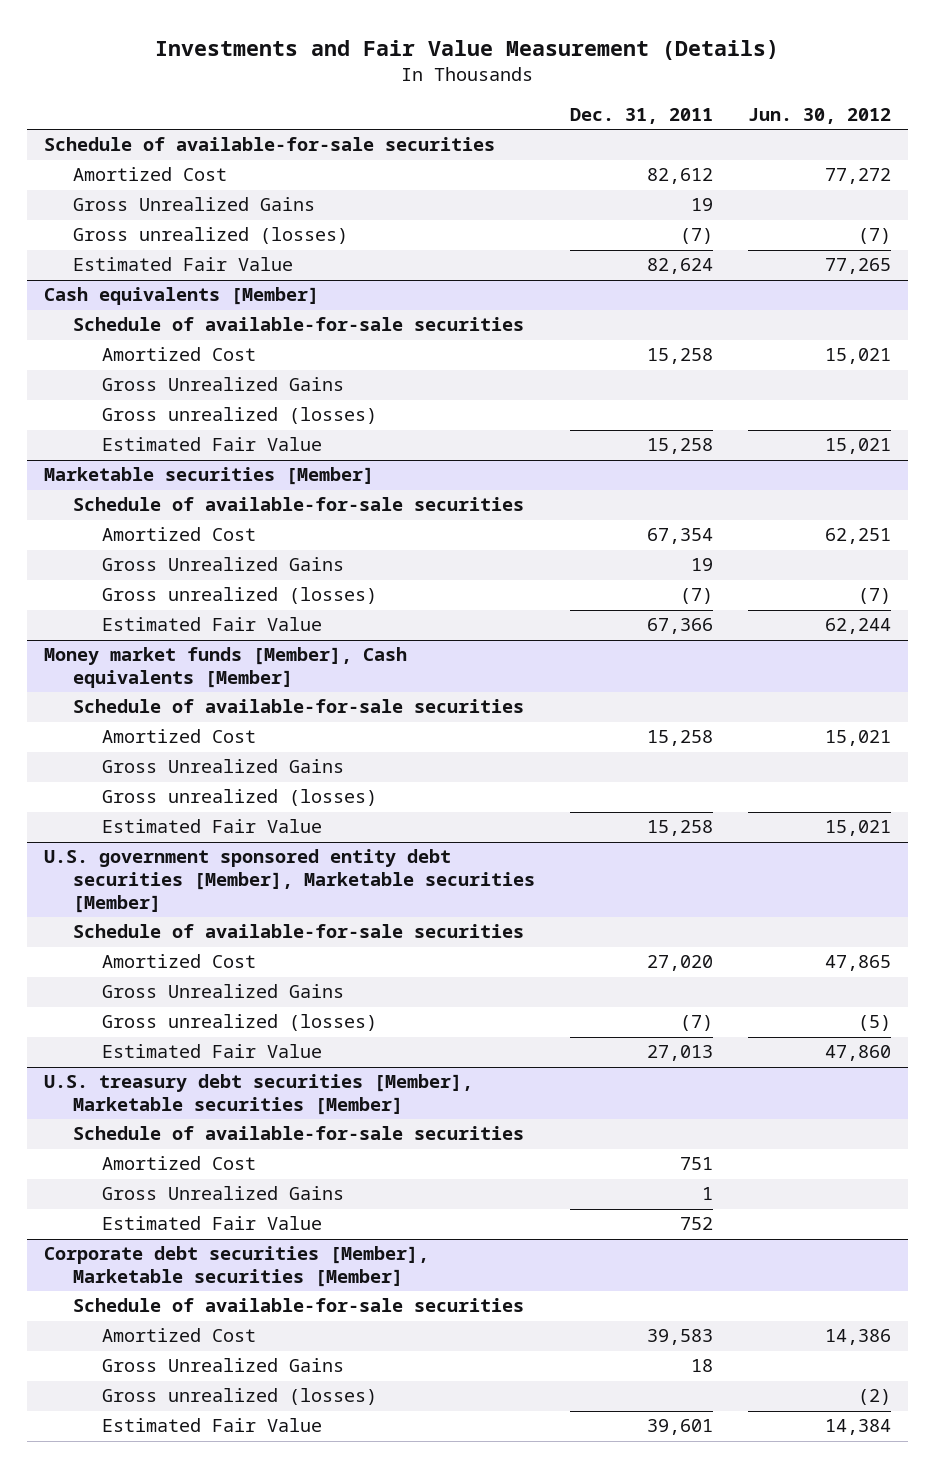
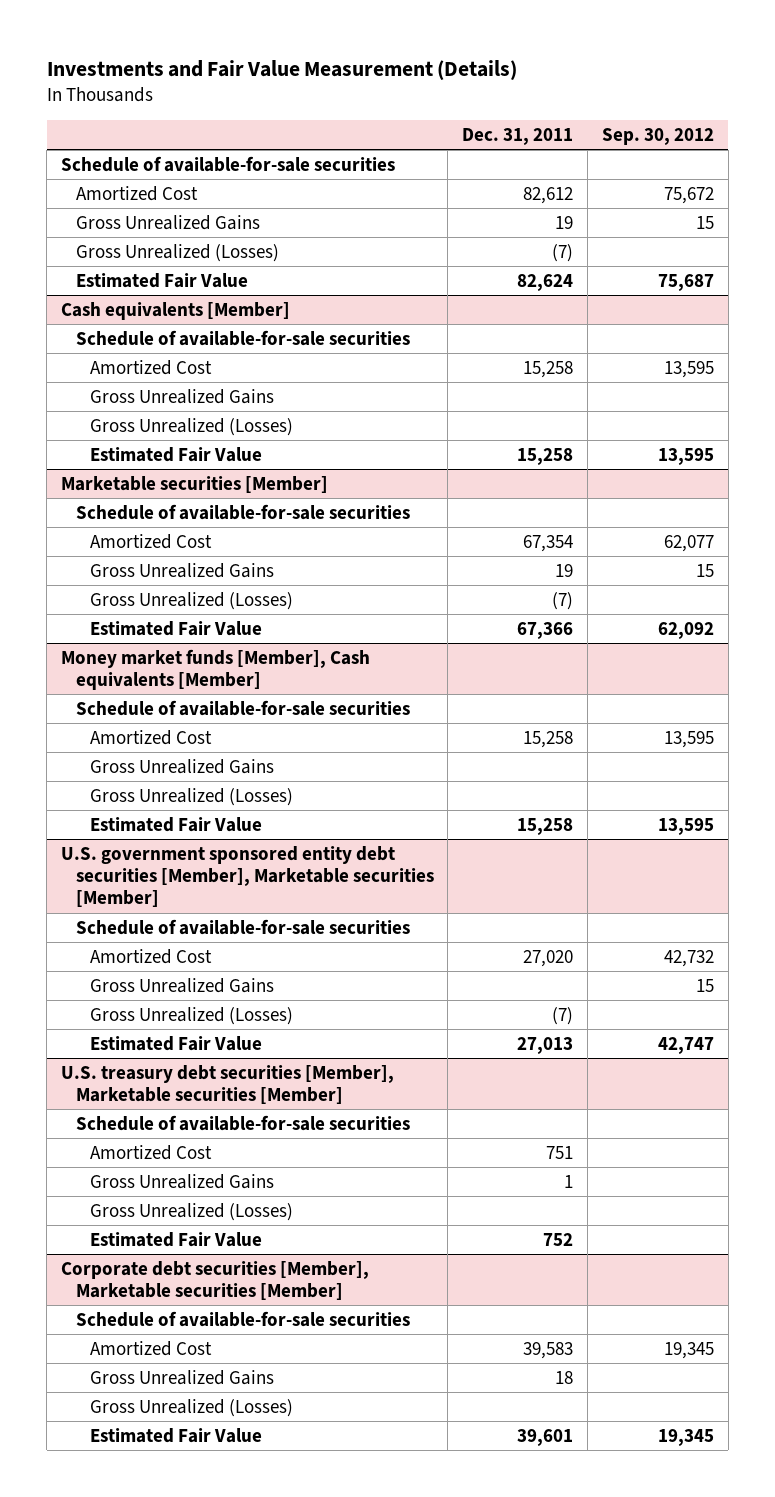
- | Dec. 31, 2011 | Jun. 30, 2012
+ | Dec. 31, 2011 | Sep. 30, 2012
- Gross unrealized (losses) | (7) | (7)
+ Gross Unrealized (Losses) | (7) |
@ Cash equivalents [Member]
- Gross unrealized (losses)
+ Gross Unrealized (Losses)
@ Marketable securities [Member]
- Gross unrealized (losses) | (7) | (7)
+ Gross Unrealized (Losses) | (7) |
@ Money market funds [Member], Cash equivalents [Member]
- Gross unrealized (losses)
+ Gross Unrealized (Losses)
@ U.S. government sponsored entity debt securities [Member], Marketable securities [Member]
- Gross unrealized (losses) | (7) | (5)
+ Gross Unrealized (Losses) | (7) |
@ U.S. treasury debt securities [Member], Marketable securities [Member]
+ Gross Unrealized (Losses)
@ Corporate debt securities [Member], Marketable securities [Member]
- Gross unrealized (losses) | | (2)
+ Gross Unrealized (Losses)

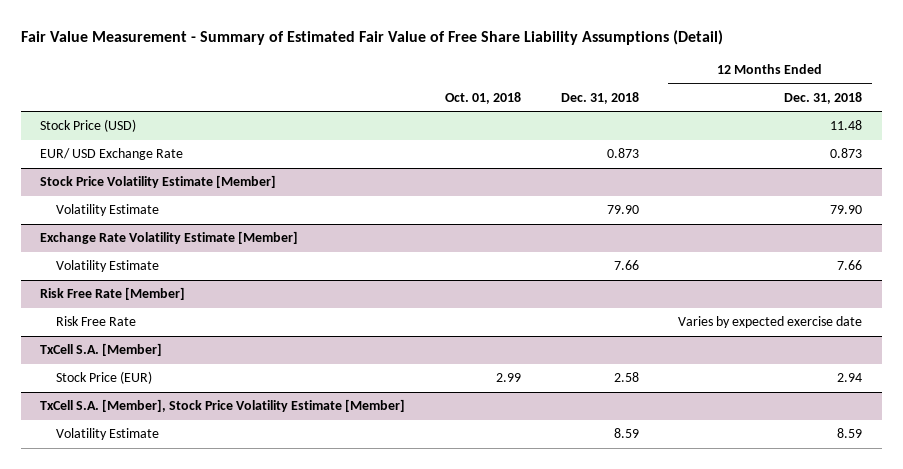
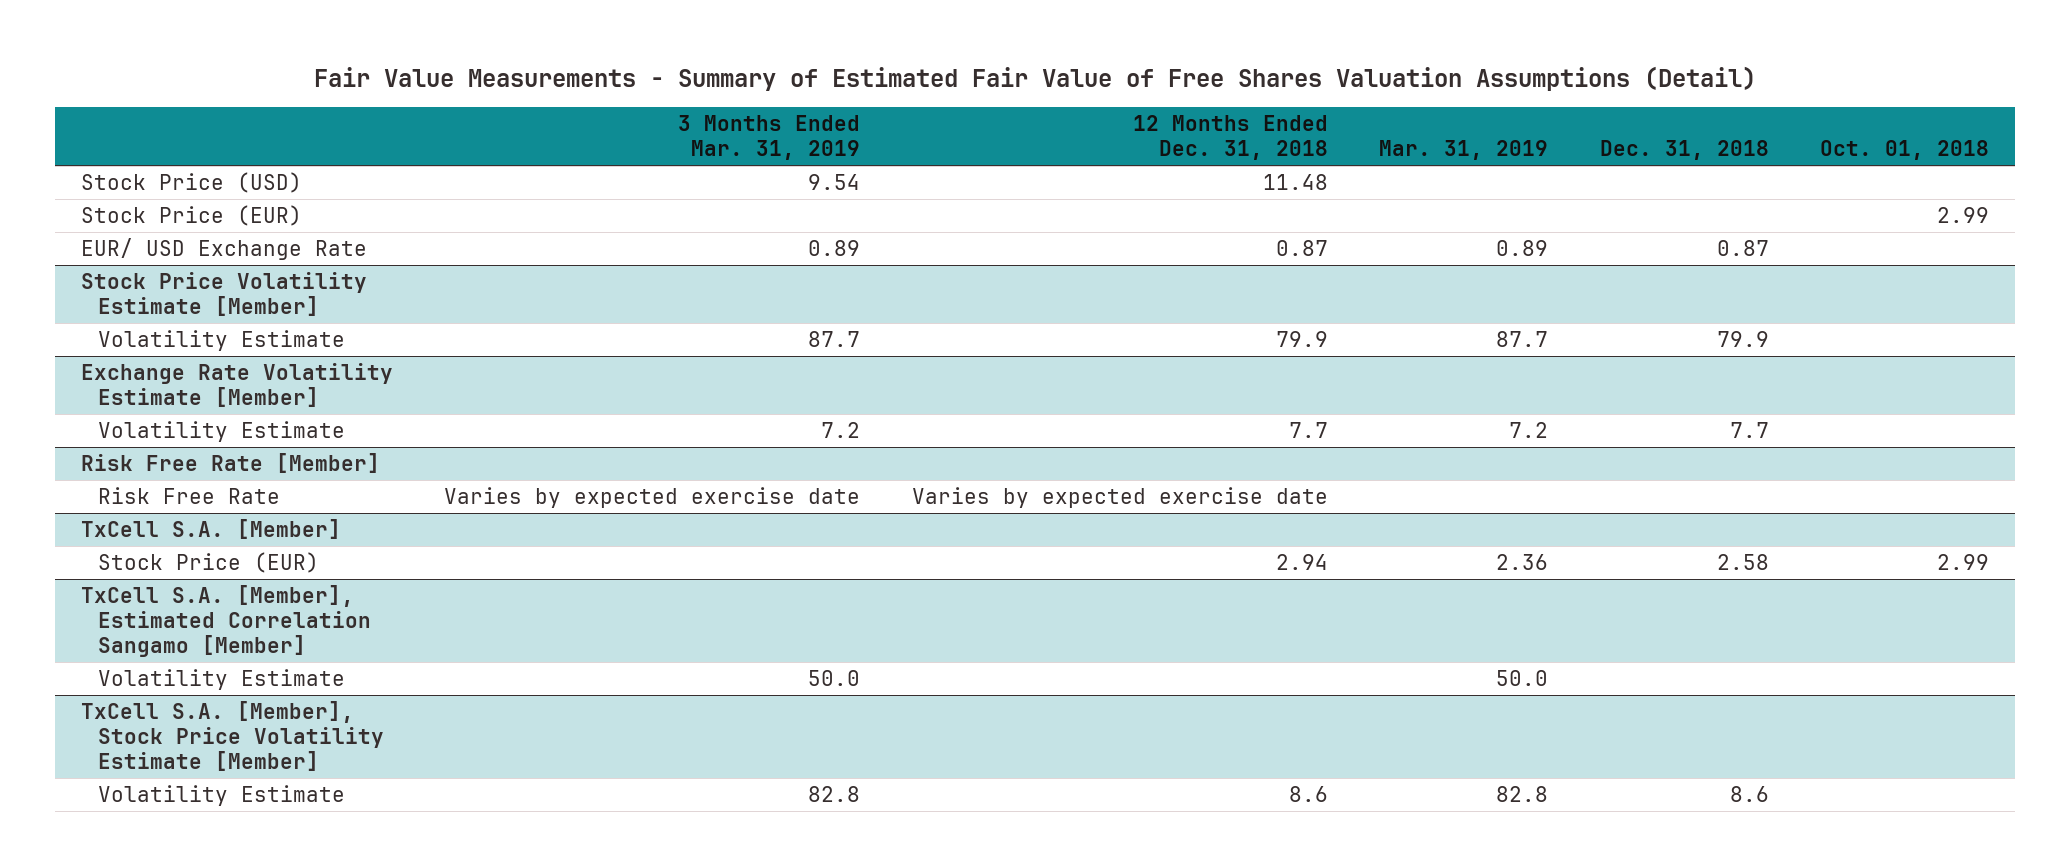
- Fair Value Measurement - Summary of Estimated Fair Value of Free Share Liability Assumptions (Detail)
+ Fair Value Measurements - Summary of Estimated Fair Value of Free Shares Valuation Assumptions (Detail)
- | Oct. 01, 2018 | Dec. 31, 2018 | 12 Months Ended Dec. 31, 2018
+ | 3 Months Ended Mar. 31, 2019 | 12 Months Ended Dec. 31, 2018 | Mar. 31, 2019 | Dec. 31, 2018 | Oct. 01, 2018
- EUR/ USD Exchange Rate | | 0.873 | 0.873
+ Stock Price (EUR) | | | | | 2.99
+ EUR/ USD Exchange Rate | 0.89 | 0.87 | 0.89 | 0.87 |
@ Stock Price Volatility Estimate [Member]
- Volatility Estimate | | 79.90 | 79.90
+ Volatility Estimate | 87.7 | 79.9 | 87.7 | 79.9 |
@ Exchange Rate Volatility Estimate [Member]
- Volatility Estimate | | 7.66 | 7.66
+ Volatility Estimate | 7.2 | 7.7 | 7.2 | 7.7 |
+ TxCell S.A. [Member], Estimated Correlation Sangamo [Member]
+ Volatility Estimate | 50.0 | | 50.0 | |
@ TxCell S.A. [Member], Stock Price Volatility Estimate [Member]
- Volatility Estimate | | 8.59 | 8.59
+ Volatility Estimate | 82.8 | 8.6 | 82.8 | 8.6 |

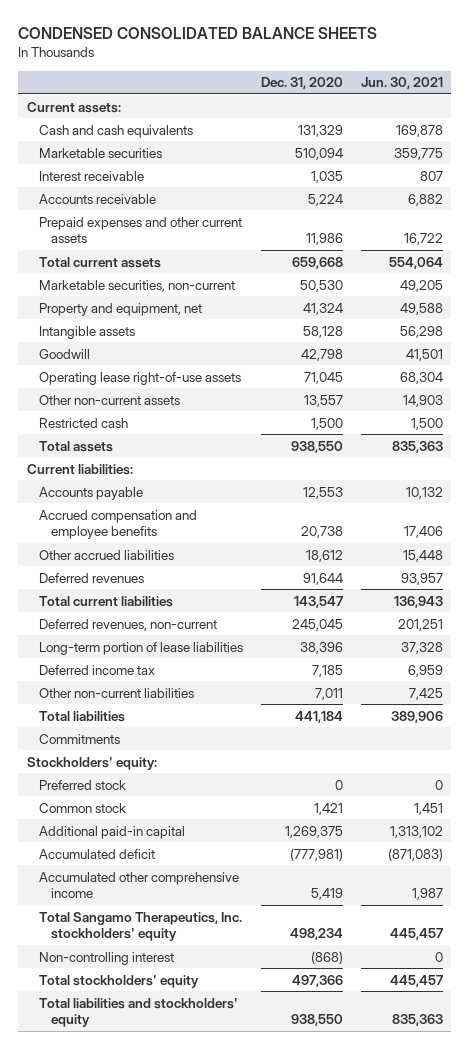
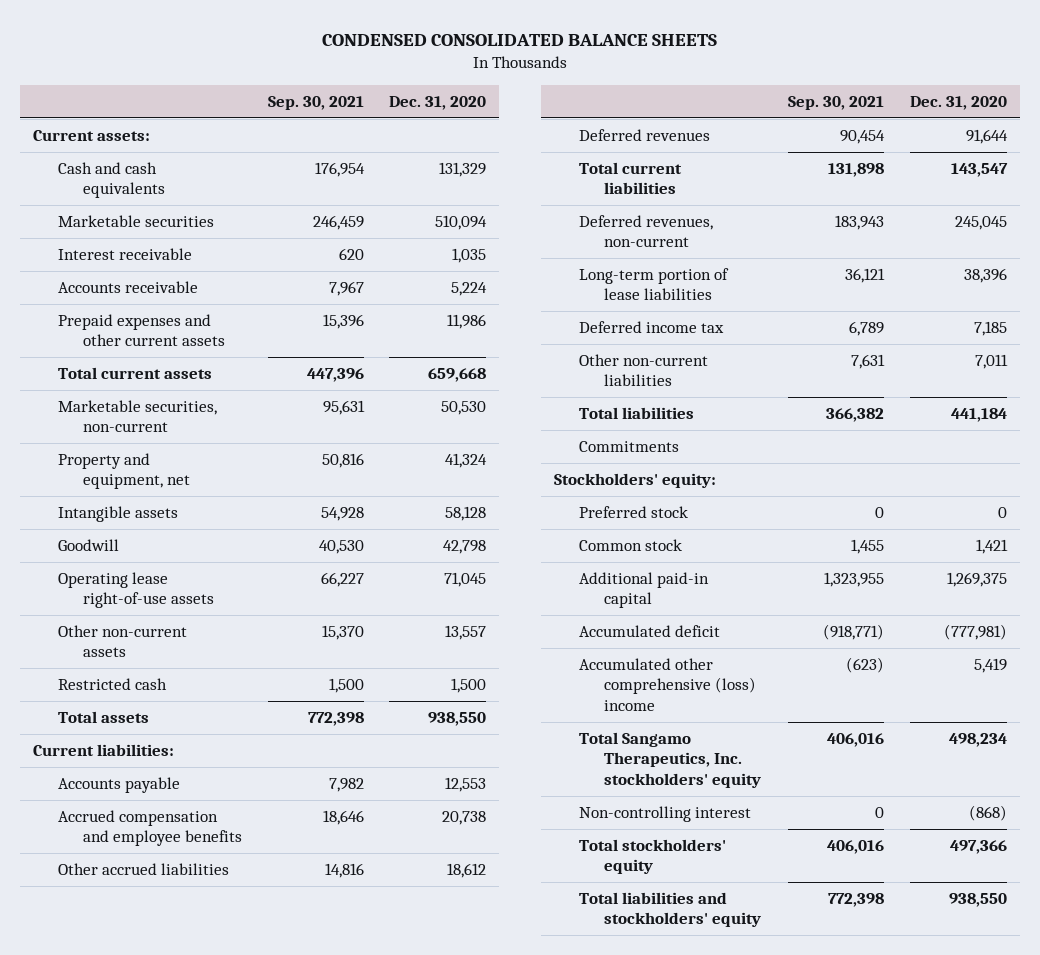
- | Dec. 31, 2020 | Jun. 30, 2021
+ | Sep. 30, 2021 | Dec. 31, 2020
- Accumulated other comprehensive income | 5,419 | 1,987
+ Accumulated other comprehensive (loss) income | (623) | 5,419

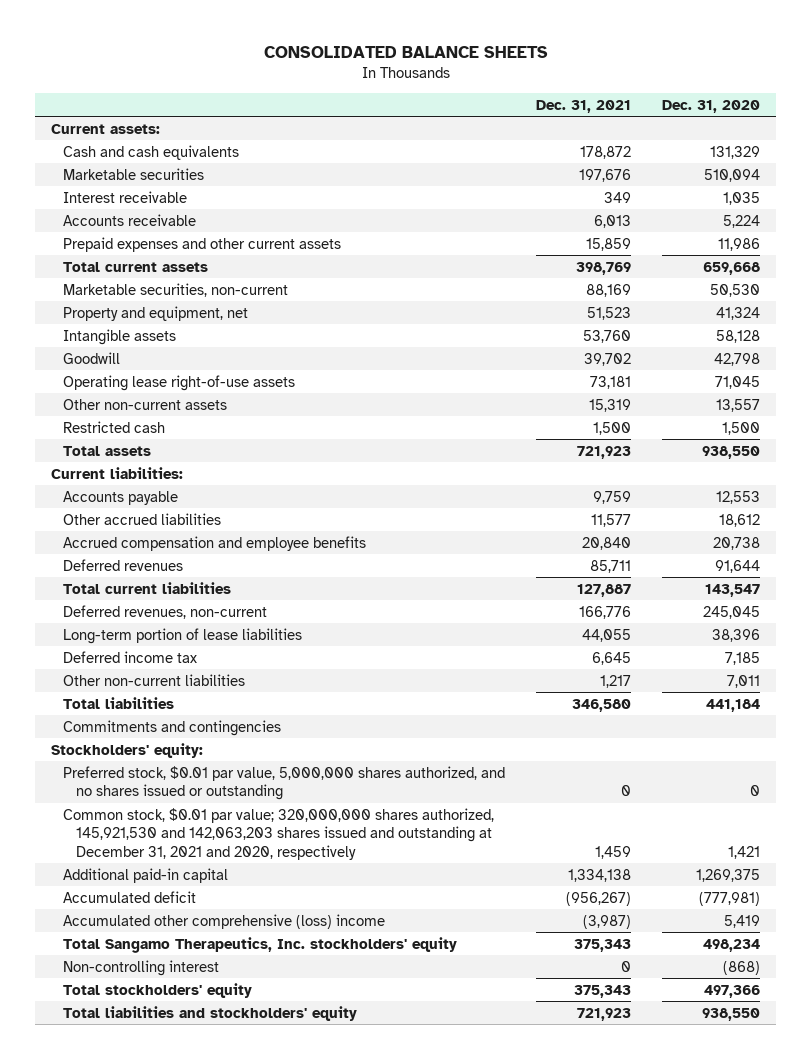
- CONDENSED CONSOLIDATED BALANCE SHEETS
+ CONSOLIDATED BALANCE SHEETS
- | Sep. 30, 2021 | Dec. 31, 2020
+ | Dec. 31, 2021 | Dec. 31, 2020
moved down: Accrued compensation and employee benefits | 20,840 | 20,738
- Commitments
+ Commitments and contingencies
- Preferred stock | 0 | 0
- Common stock | 1,455 | 1,421
+ Preferred stock, $0.01 par value, 5,000,000 shares authorized, and no shares issued or outstanding | 0 | 0
+ Common stock, $0.01 par value; 320,000,000 shares authorized, 145,921,530 and 142,063,203 shares issued and outstanding at December 31, 2021 and 2020, respectively | 1,459 | 1,421

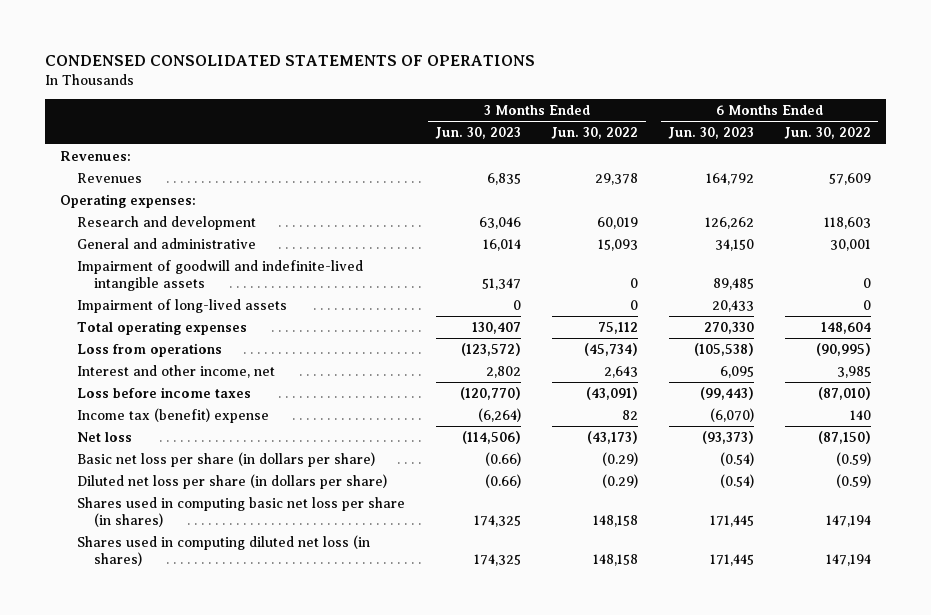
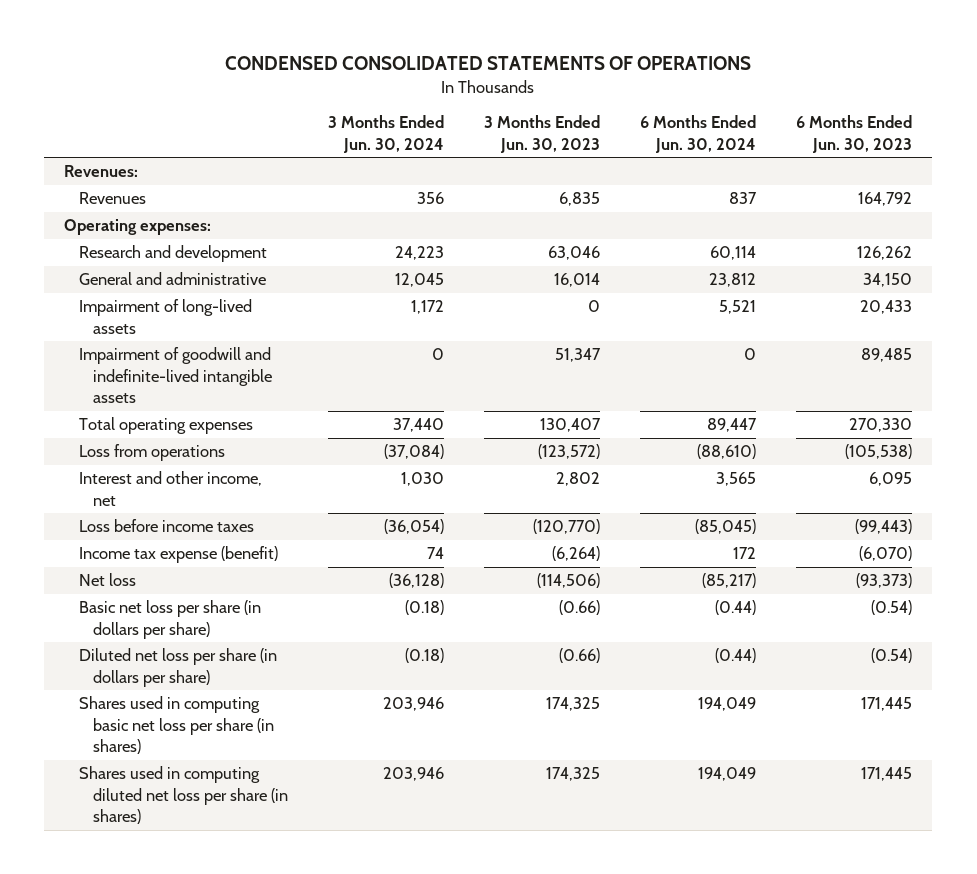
- | 3 Months Ended Jun. 30, 2023 | 3 Months Ended Jun. 30, 2022 | 6 Months Ended Jun. 30, 2023 | 6 Months Ended Jun. 30, 2022
+ | 3 Months Ended Jun. 30, 2024 | 3 Months Ended Jun. 30, 2023 | 6 Months Ended Jun. 30, 2024 | 6 Months Ended Jun. 30, 2023
moved down: Impairment of goodwill and indefinite-lived intangible assets | 0 | 51,347 | 0 | 89,485
- Income tax (benefit) expense | (6,264) | 82 | (6,070) | 140
+ Income tax expense (benefit) | 74 | (6,264) | 172 | (6,070)
- Shares used in computing diluted net loss (in shares) | 174,325 | 148,158 | 171,445 | 147,194
+ Shares used in computing diluted net loss per share (in shares) | 203,946 | 174,325 | 194,049 | 171,445

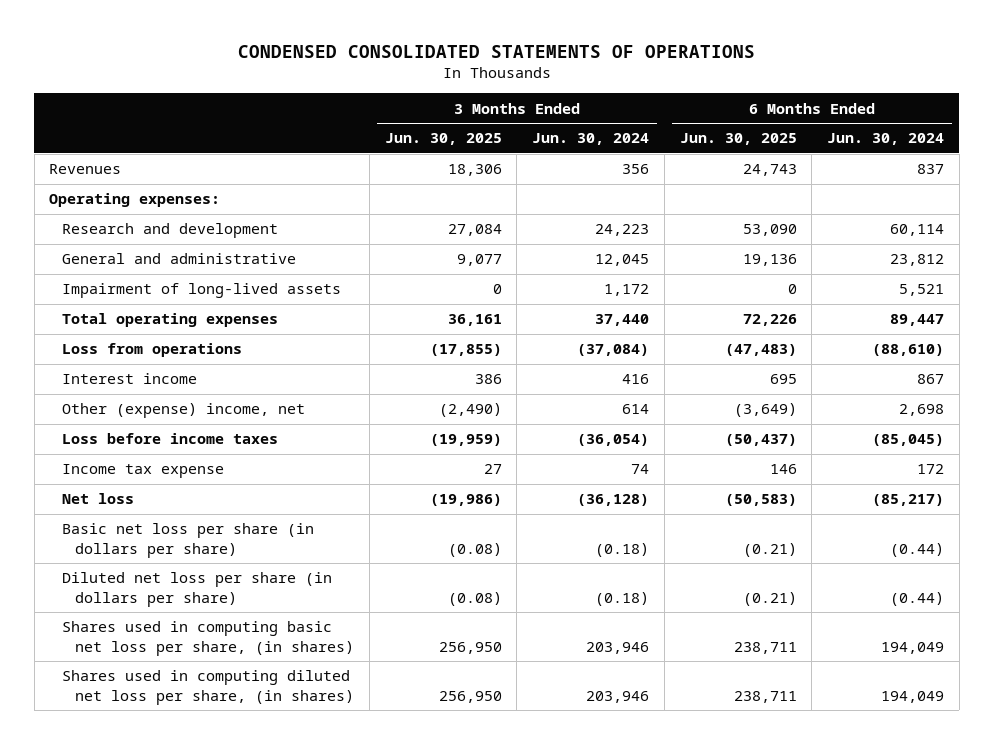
- | 3 Months Ended Jun. 30, 2024 | 3 Months Ended Jun. 30, 2023 | 6 Months Ended Jun. 30, 2024 | 6 Months Ended Jun. 30, 2023
+ | 3 Months Ended Jun. 30, 2025 | 3 Months Ended Jun. 30, 2024 | 6 Months Ended Jun. 30, 2025 | 6 Months Ended Jun. 30, 2024
- Revenues:
- Impairment of goodwill and indefinite-lived intangible assets | 0 | 51,347 | 0 | 89,485
- Interest and other income, net | 1,030 | 2,802 | 3,565 | 6,095
+ Interest income | 386 | 416 | 695 | 867
+ Other (expense) income, net | (2,490) | 614 | (3,649) | 2,698
- Income tax expense (benefit) | 74 | (6,264) | 172 | (6,070)
+ Income tax expense | 27 | 74 | 146 | 172
- Shares used in computing basic net loss per share (in shares) | 203,946 | 174,325 | 194,049 | 171,445
- Shares used in computing diluted net loss per share (in shares) | 203,946 | 174,325 | 194,049 | 171,445
+ Shares used in computing basic net loss per share, (in shares) | 256,950 | 203,946 | 238,711 | 194,049
+ Shares used in computing diluted net loss per share, (in shares) | 256,950 | 203,946 | 238,711 | 194,049

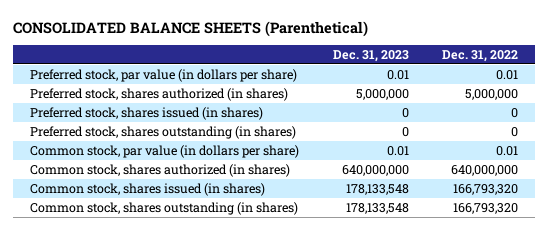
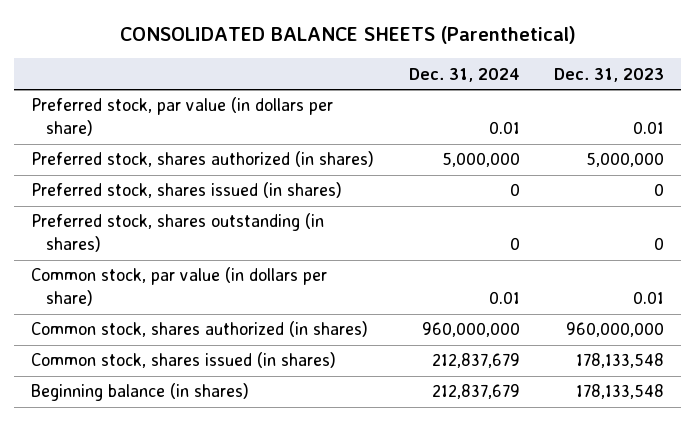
- | Dec. 31, 2023 | Dec. 31, 2022
+ | Dec. 31, 2024 | Dec. 31, 2023
- Common stock, shares authorized (in shares) | 640,000,000 | 640,000,000
+ Common stock, shares authorized (in shares) | 960,000,000 | 960,000,000
- Common stock, shares outstanding (in shares) | 178,133,548 | 166,793,320
+ Beginning balance (in shares) | 212,837,679 | 178,133,548

